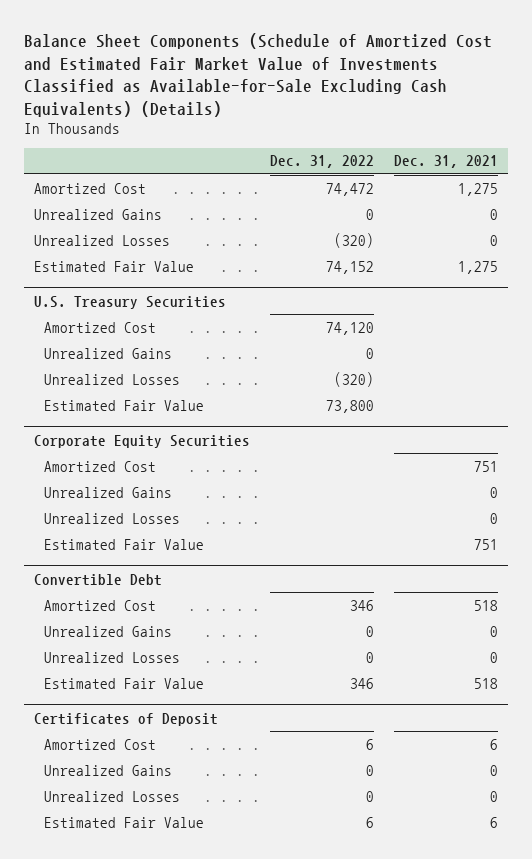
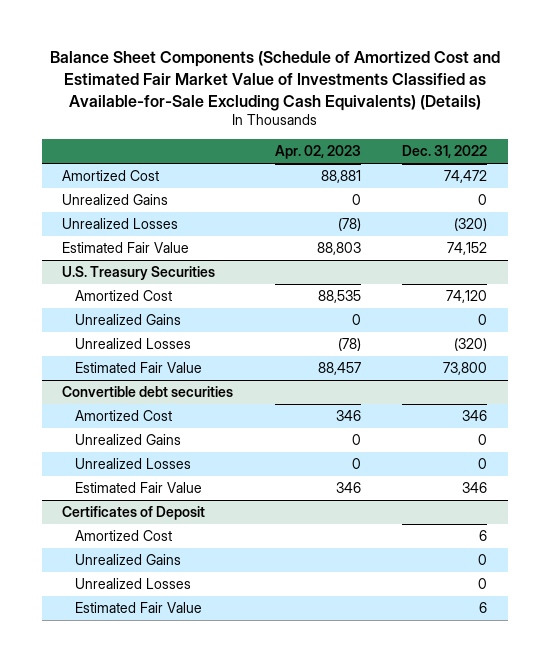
- | Dec. 31, 2022 | Dec. 31, 2021
+ | Apr. 02, 2023 | Dec. 31, 2022
- Corporate Equity Securities
- Amortized Cost | | 751
- Unrealized Gains | | 0
- Unrealized Losses | | 0
- Estimated Fair Value | | 751
- Convertible Debt
+ Convertible debt securities

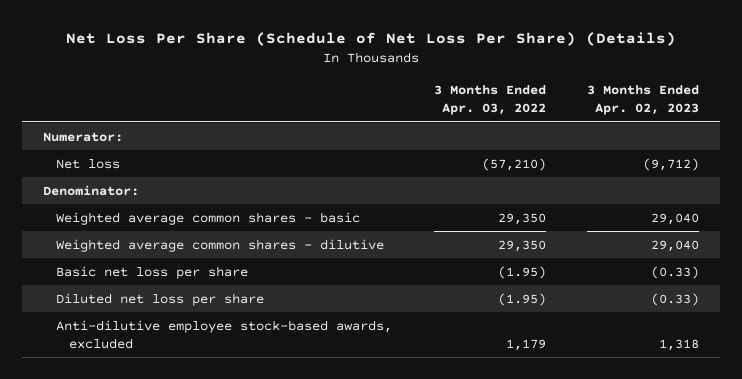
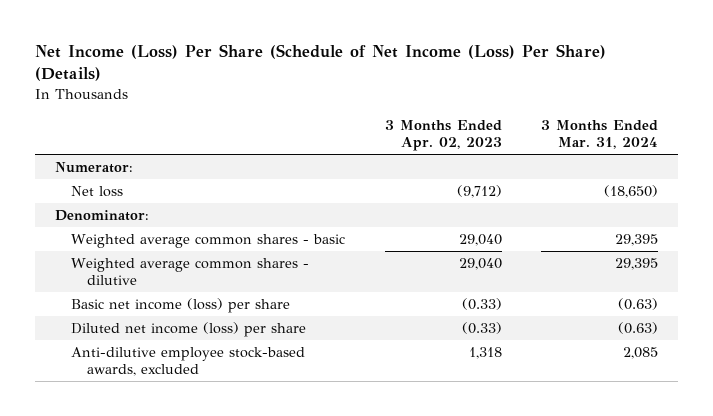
- Net Loss Per Share (Schedule of Net Loss Per Share) (Details)
+ Net Income (Loss) Per Share (Schedule of Net Income (Loss) Per Share) (Details)
- | 3 Months Ended Apr. 03, 2022 | 3 Months Ended Apr. 02, 2023
+ | 3 Months Ended Apr. 02, 2023 | 3 Months Ended Mar. 31, 2024
- Basic net loss per share | (1.95) | (0.33)
- Diluted net loss per share | (1.95) | (0.33)
+ Basic net income (loss) per share | (0.33) | (0.63)
+ Diluted net income (loss) per share | (0.33) | (0.63)

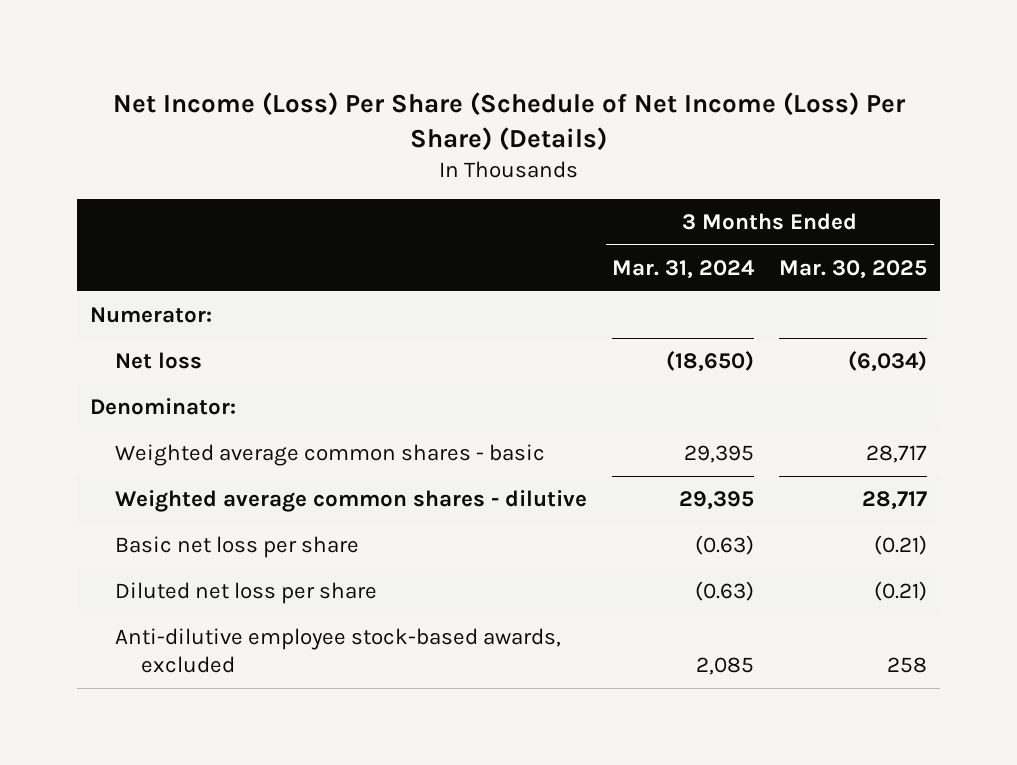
- | 3 Months Ended Apr. 02, 2023 | 3 Months Ended Mar. 31, 2024
+ | 3 Months Ended Mar. 31, 2024 | 3 Months Ended Mar. 30, 2025
- Basic net income (loss) per share | (0.33) | (0.63)
- Diluted net income (loss) per share | (0.33) | (0.63)
+ Basic net loss per share | (0.63) | (0.21)
+ Diluted net loss per share | (0.63) | (0.21)

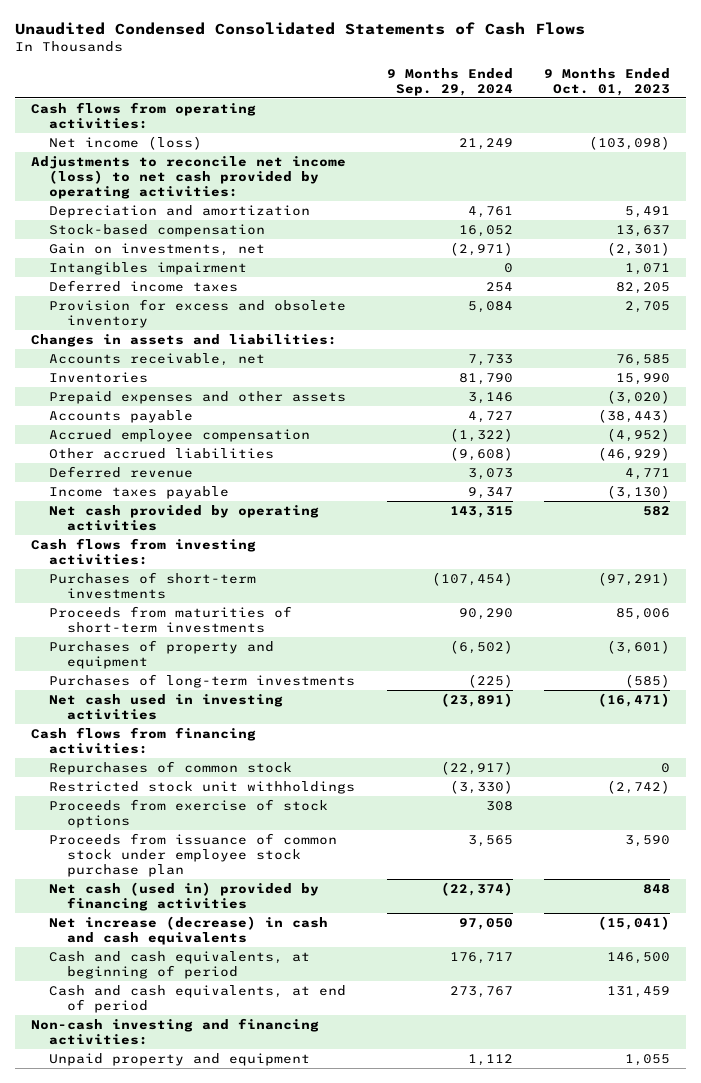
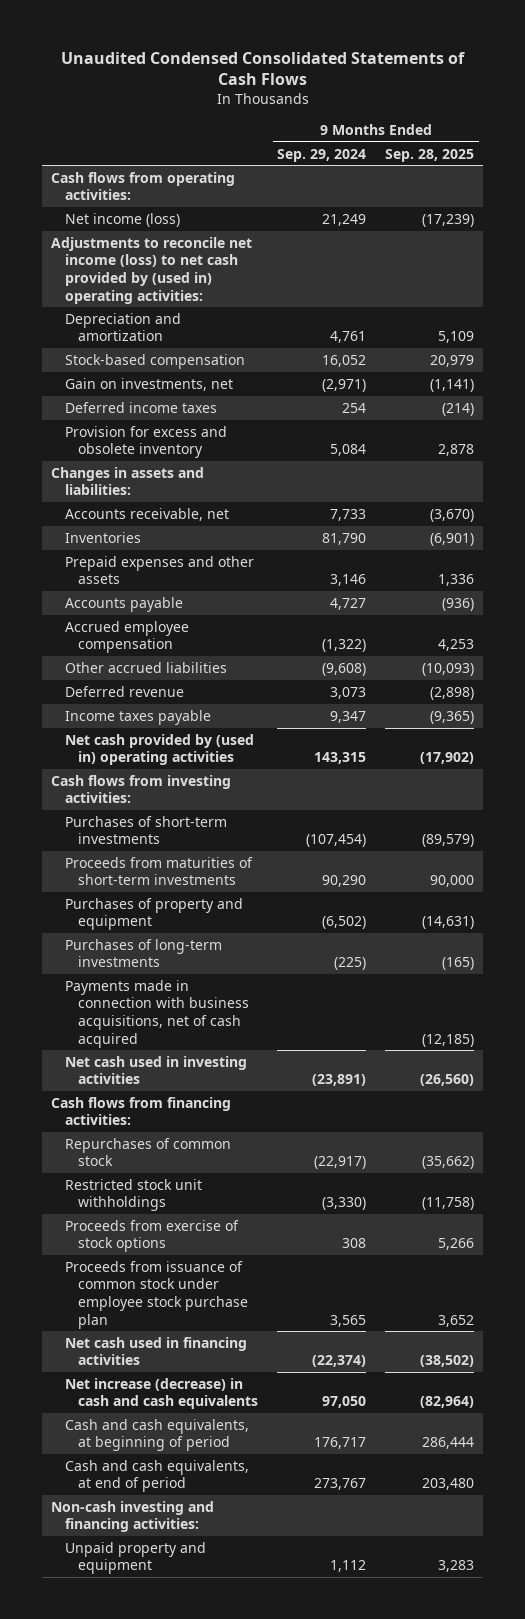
- | 9 Months Ended Sep. 29, 2024 | 9 Months Ended Oct. 01, 2023
+ | 9 Months Ended Sep. 29, 2024 | 9 Months Ended Sep. 28, 2025
- Adjustments to reconcile net income (loss) to net cash provided by operating activities:
+ Adjustments to reconcile net income (loss) to net cash provided by (used in) operating activities:
- Intangibles impairment | 0 | 1,071
- Net cash provided by operating activities | 143,315 | 582
+ Net cash provided by (used in) operating activities | 143,315 | (17,902)
+ Payments made in connection with business acquisitions, net of cash acquired | | (12,185)
- Net cash (used in) provided by financing activities | (22,374) | 848
+ Net cash used in financing activities | (22,374) | (38,502)

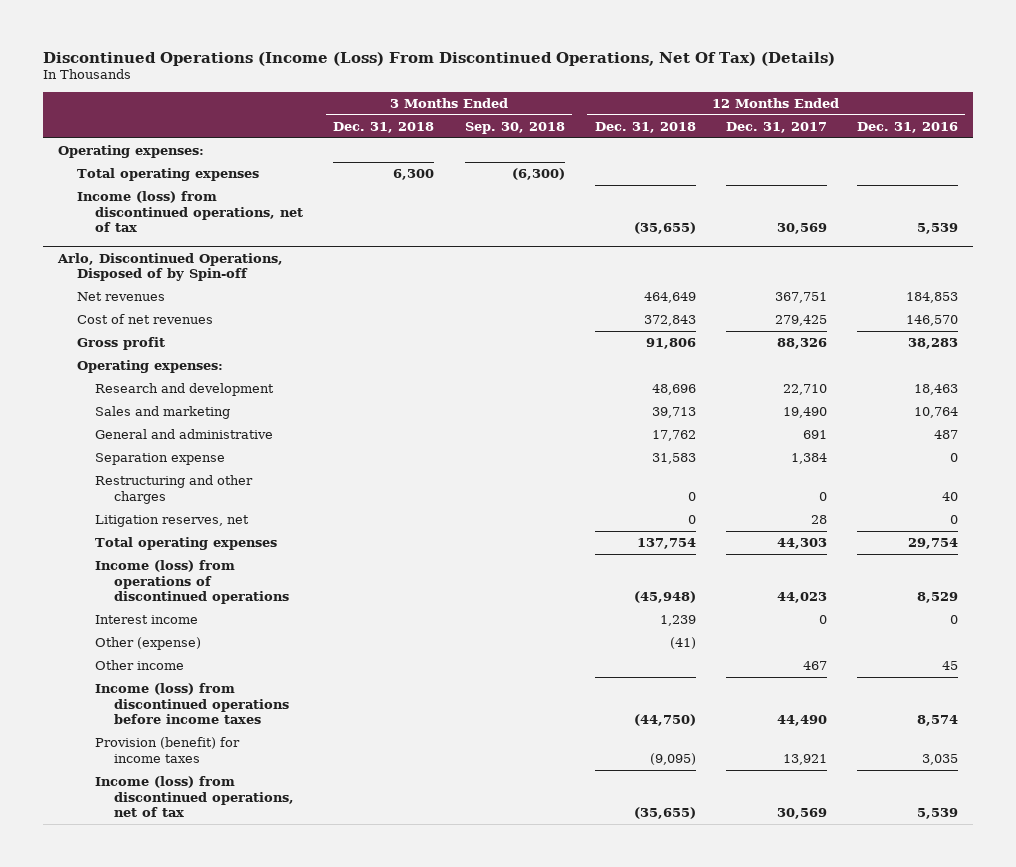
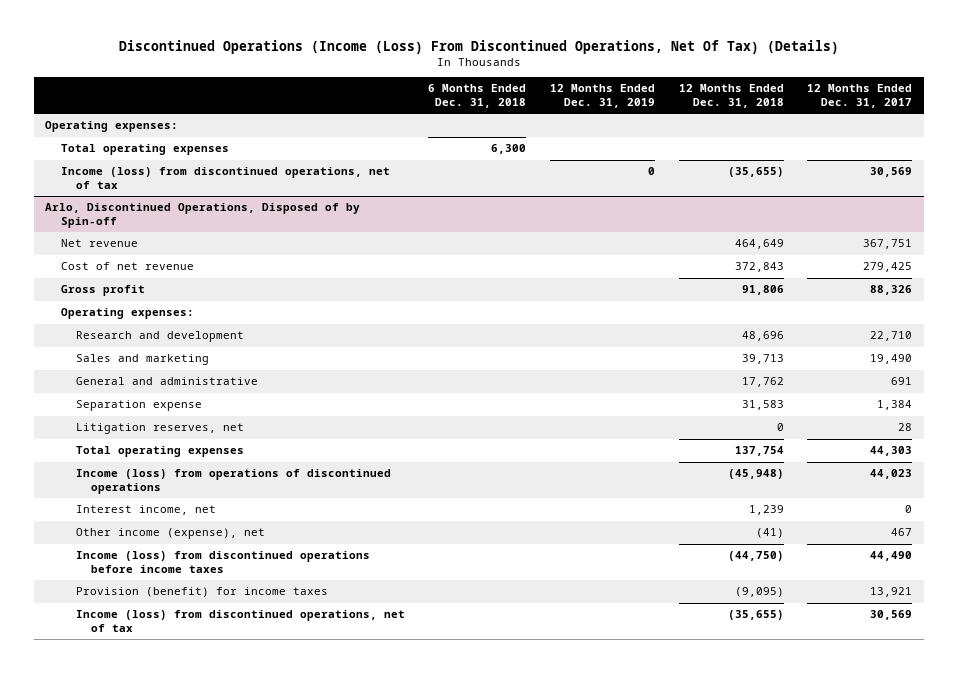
- | 3 Months Ended Dec. 31, 2018 | 3 Months Ended Sep. 30, 2018 | 12 Months Ended Dec. 31, 2018 | 12 Months Ended Dec. 31, 2017 | 12 Months Ended Dec. 31, 2016
+ | 6 Months Ended Dec. 31, 2018 | 12 Months Ended Dec. 31, 2019 | 12 Months Ended Dec. 31, 2018 | 12 Months Ended Dec. 31, 2017
@ Arlo, Discontinued Operations, Disposed of by Spin-off
- Net revenues | | | 464,649 | 367,751 | 184,853
- Cost of net revenues | | | 372,843 | 279,425 | 146,570
+ Net revenue | | | 464,649 | 367,751
+ Cost of net revenue | | | 372,843 | 279,425
- Restructuring and other charges | | | 0 | 0 | 40
- Interest income | | | 1,239 | 0 | 0
- Other (expense) | | | (41) | |
- Other income | | | | 467 | 45
+ Interest income, net | | | 1,239 | 0
+ Other income (expense), net | | | (41) | 467

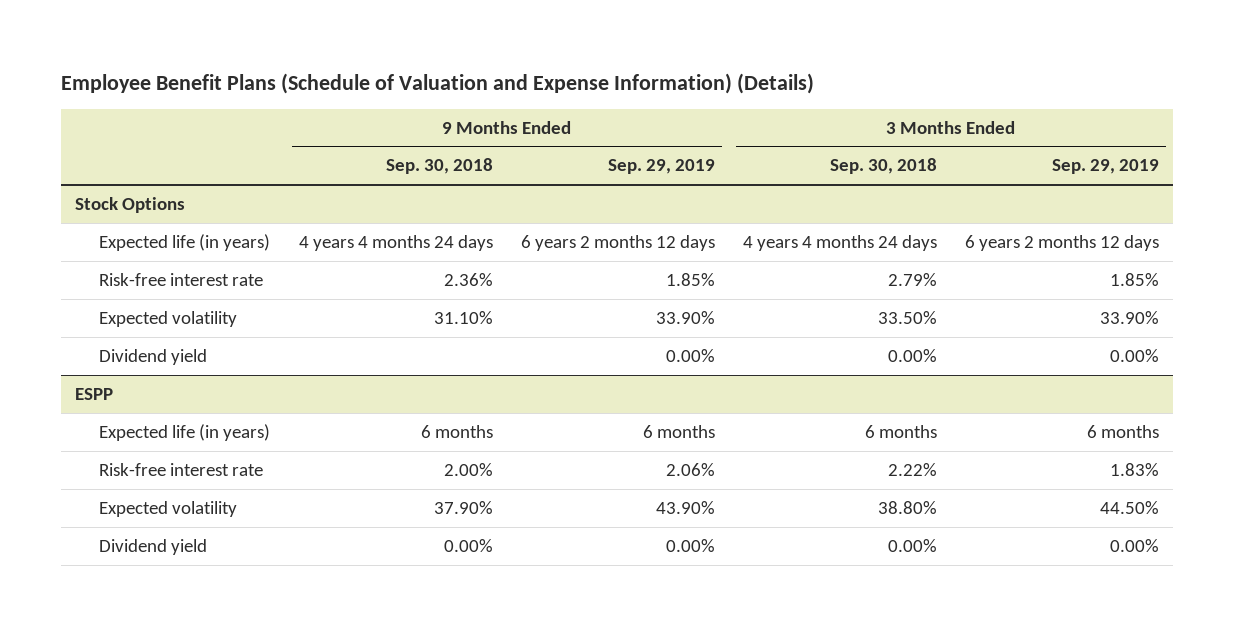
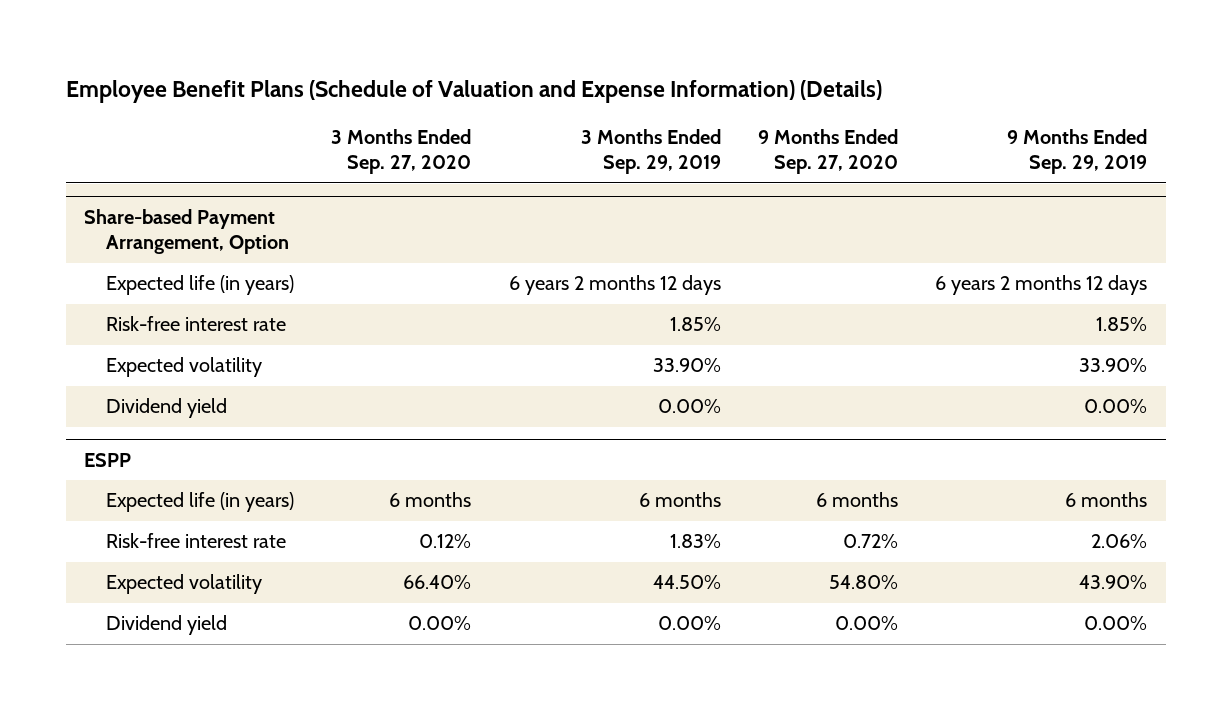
- | 9 Months Ended Sep. 30, 2018 | 9 Months Ended Sep. 29, 2019 | 3 Months Ended Sep. 30, 2018 | 3 Months Ended Sep. 29, 2019
+ | 3 Months Ended Sep. 27, 2020 | 3 Months Ended Sep. 29, 2019 | 9 Months Ended Sep. 27, 2020 | 9 Months Ended Sep. 29, 2019
- Stock Options
+ Share-based Payment Arrangement, Option

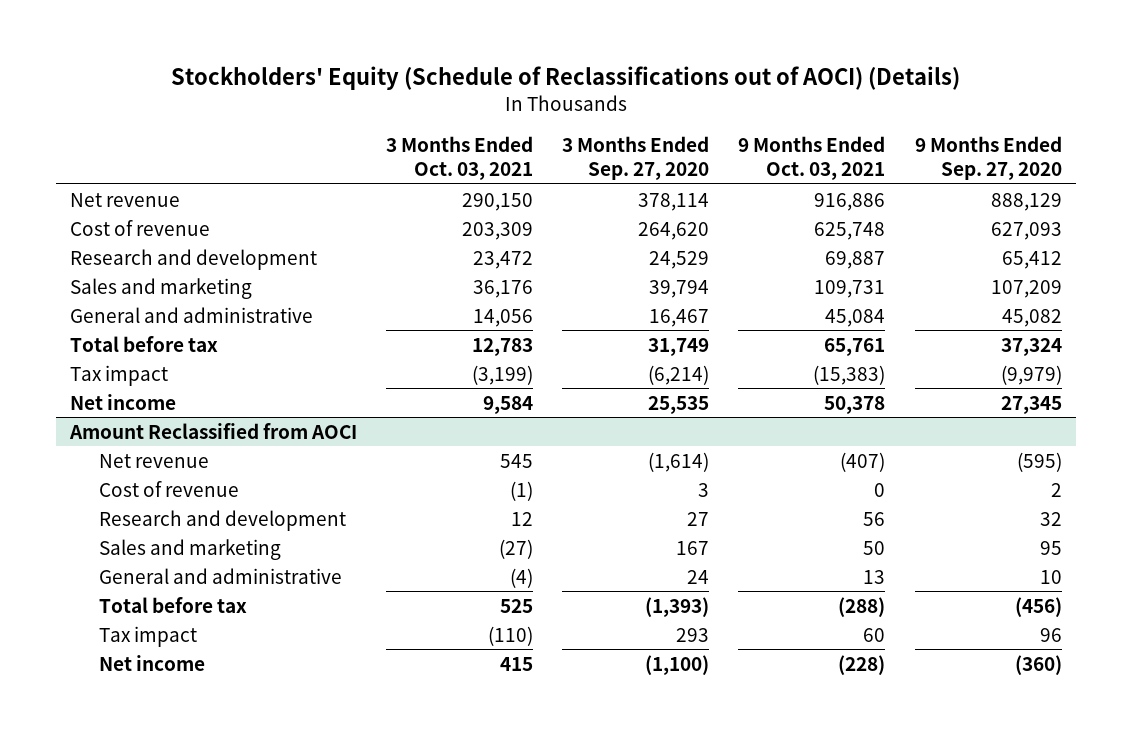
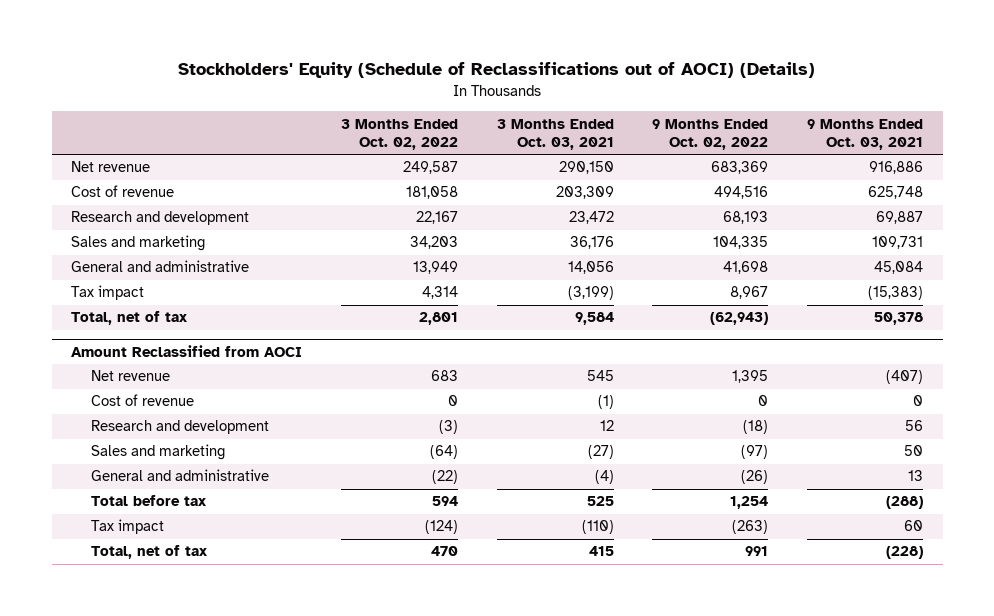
- | 3 Months Ended Oct. 03, 2021 | 3 Months Ended Sep. 27, 2020 | 9 Months Ended Oct. 03, 2021 | 9 Months Ended Sep. 27, 2020
+ | 3 Months Ended Oct. 02, 2022 | 3 Months Ended Oct. 03, 2021 | 9 Months Ended Oct. 02, 2022 | 9 Months Ended Oct. 03, 2021
- Total before tax | 12,783 | 31,749 | 65,761 | 37,324
- Net income | 9,584 | 25,535 | 50,378 | 27,345
+ Total, net of tax | 2,801 | 9,584 | (62,943) | 50,378
@ Amount Reclassified from AOCI
- Net income | 415 | (1,100) | (228) | (360)
+ Total, net of tax | 470 | 415 | 991 | (228)

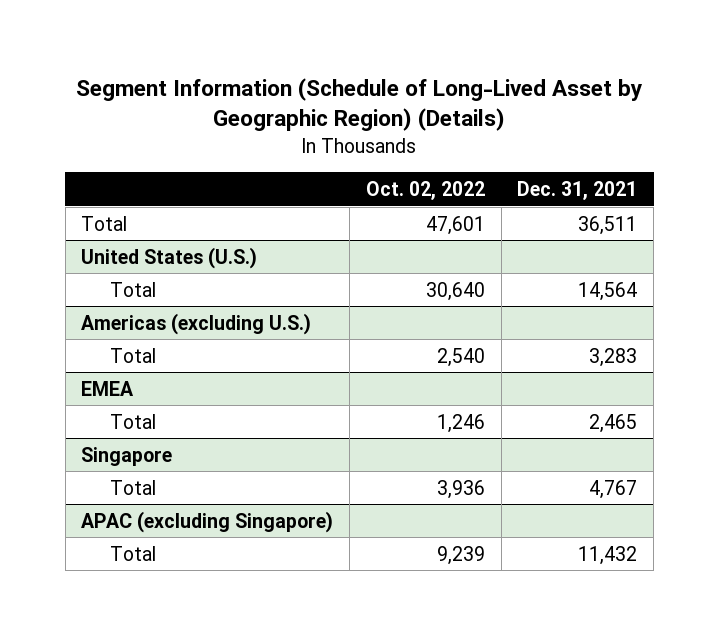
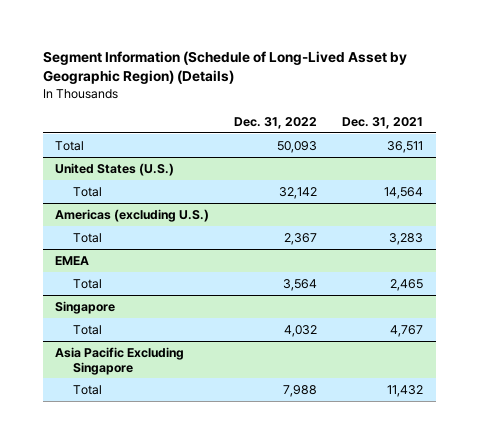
- | Oct. 02, 2022 | Dec. 31, 2021
+ | Dec. 31, 2022 | Dec. 31, 2021
- APAC (excluding Singapore)
+ Asia Pacific Excluding Singapore

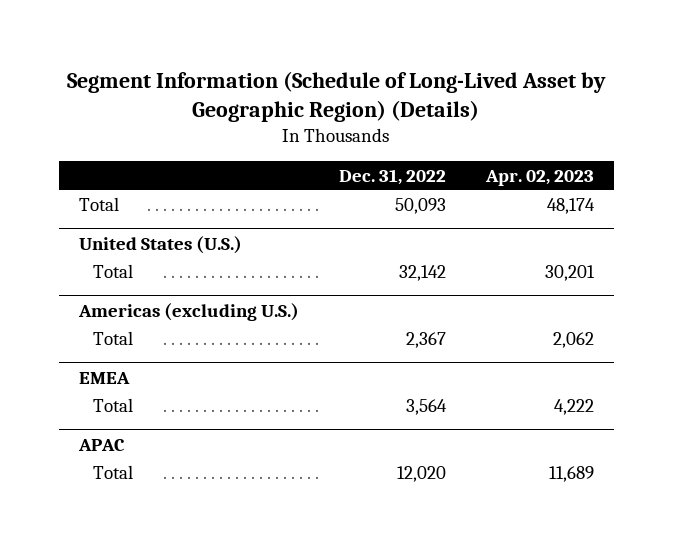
- | Dec. 31, 2022 | Dec. 31, 2021
+ | Dec. 31, 2022 | Apr. 02, 2023
- Singapore
- Total | 4,032 | 4,767
- Asia Pacific Excluding Singapore
- Total | 7,988 | 11,432
+ APAC
+ Total | 12,020 | 11,689

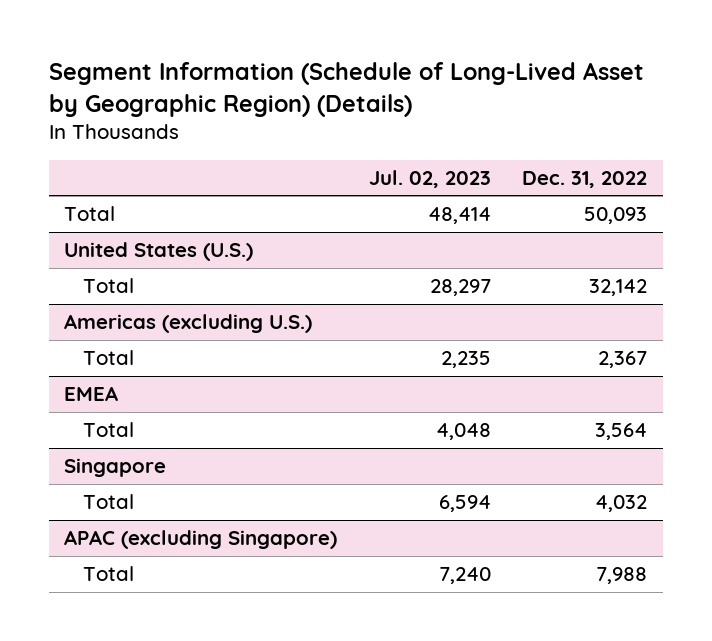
- | Dec. 31, 2022 | Apr. 02, 2023
+ | Jul. 02, 2023 | Dec. 31, 2022
- APAC
- Total | 12,020 | 11,689
+ Singapore
+ Total | 6,594 | 4,032
+ APAC (excluding Singapore)
+ Total | 7,240 | 7,988

